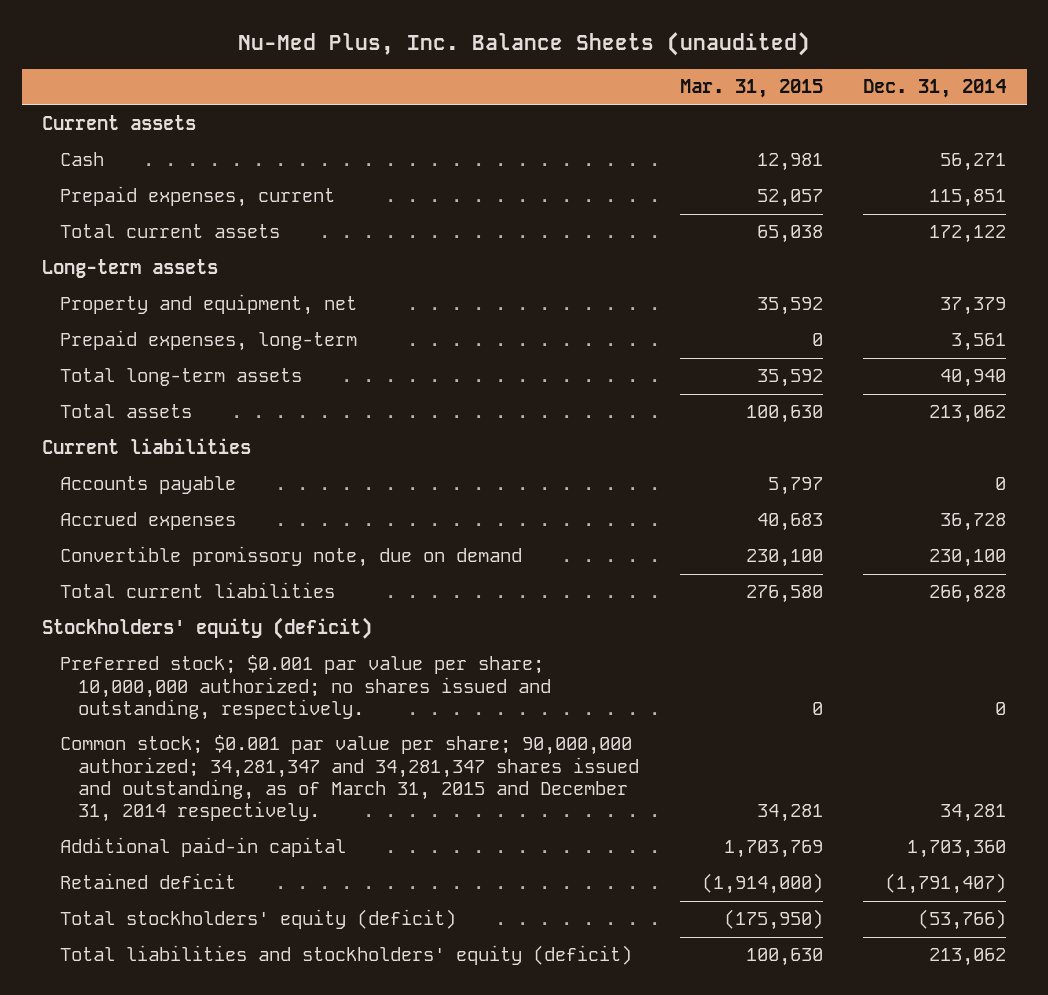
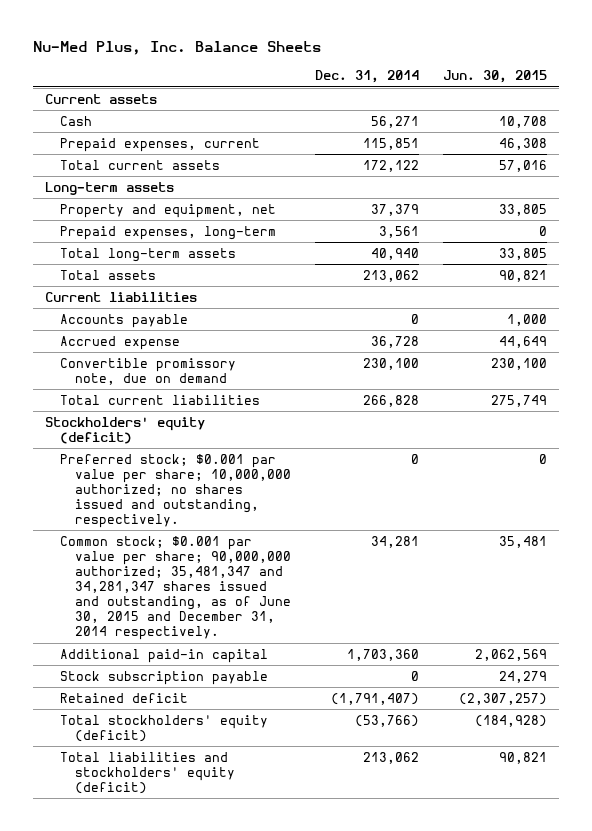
- Nu-Med Plus, Inc. Balance Sheets (unaudited)
+ Nu-Med Plus, Inc. Balance Sheets
- | Mar. 31, 2015 | Dec. 31, 2014
+ | Dec. 31, 2014 | Jun. 30, 2015
- Accrued expenses | 40,683 | 36,728
+ Accrued expense | 36,728 | 44,649
- Common stock; $0.001 par value per share; 90,000,000 authorized; 34,281,347 and 34,281,347 shares issued and outstanding, as of March 31, 2015 and December 31, 2014 respectively. | 34,281 | 34,281
+ Common stock; $0.001 par value per share; 90,000,000 authorized; 35,481,347 and 34,281,347 shares issued and outstanding, as of June 30, 2015 and December 31, 2014 respectively. | 34,281 | 35,481
+ Stock subscription payable | 0 | 24,279

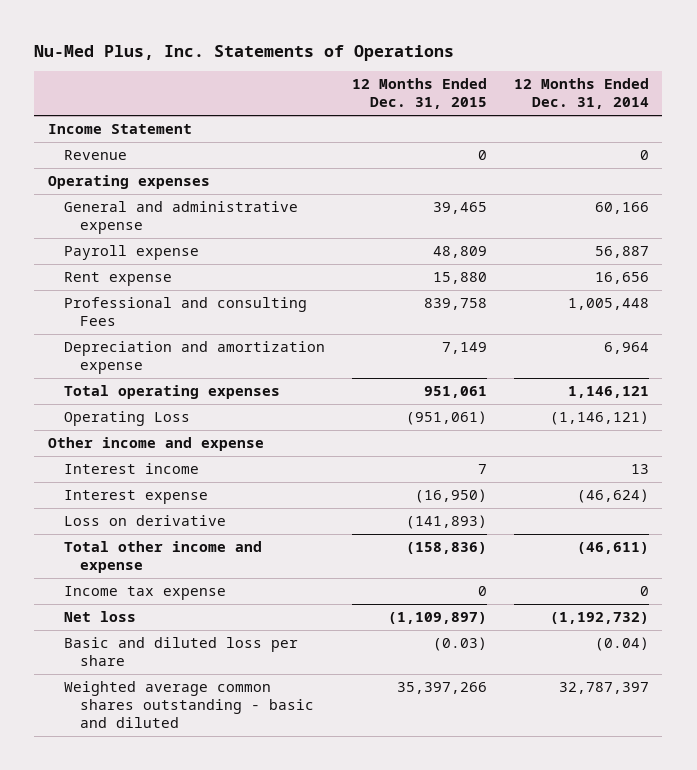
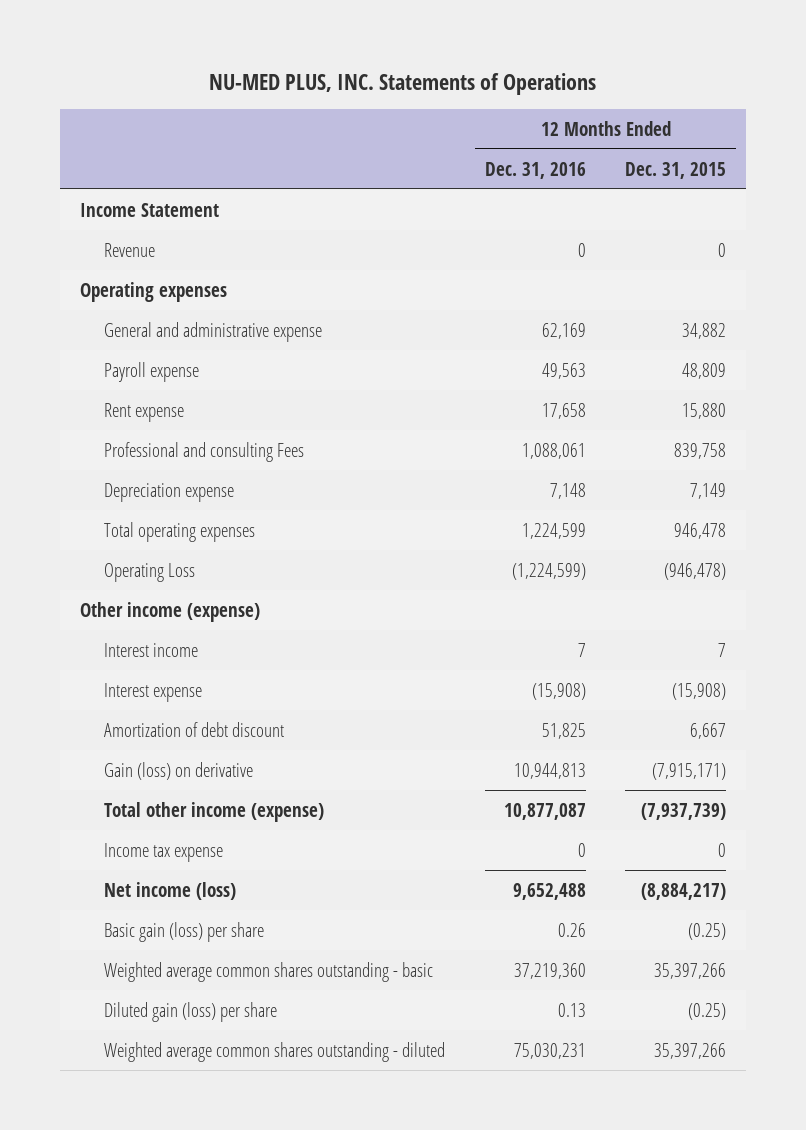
- Nu-Med Plus, Inc. Statements of Operations
+ NU-MED PLUS, INC. Statements of Operations
- | 12 Months Ended Dec. 31, 2015 | 12 Months Ended Dec. 31, 2014
+ | 12 Months Ended Dec. 31, 2016 | 12 Months Ended Dec. 31, 2015
- General and administrative expense | 39,465 | 60,166
+ General and administrative expense | 62,169 | 34,882
- Depreciation and amortization expense | 7,149 | 6,964
- Total operating expenses | 951,061 | 1,146,121
- Operating Loss | (951,061) | (1,146,121)
- Other income and expense
+ Depreciation expense | 7,148 | 7,149
+ Total operating expenses | 1,224,599 | 946,478
+ Operating Loss | (1,224,599) | (946,478)
+ Other income (expense)
- Interest expense | (16,950) | (46,624)
- Loss on derivative | (141,893) |
- Total other income and expense | (158,836) | (46,611)
+ Interest expense | (15,908) | (15,908)
+ Amortization of debt discount | 51,825 | 6,667
+ Gain (loss) on derivative | 10,944,813 | (7,915,171)
+ Total other income (expense) | 10,877,087 | (7,937,739)
- Net loss | (1,109,897) | (1,192,732)
- Basic and diluted loss per share | (0.03) | (0.04)
- Weighted average common shares outstanding - basic and diluted | 35,397,266 | 32,787,397
+ Net income (loss) | 9,652,488 | (8,884,217)
+ Basic gain (loss) per share | 0.26 | (0.25)
+ Weighted average common shares outstanding - basic | 37,219,360 | 35,397,266
+ Diluted gain (loss) per share | 0.13 | (0.25)
+ Weighted average common shares outstanding - diluted | 75,030,231 | 35,397,266

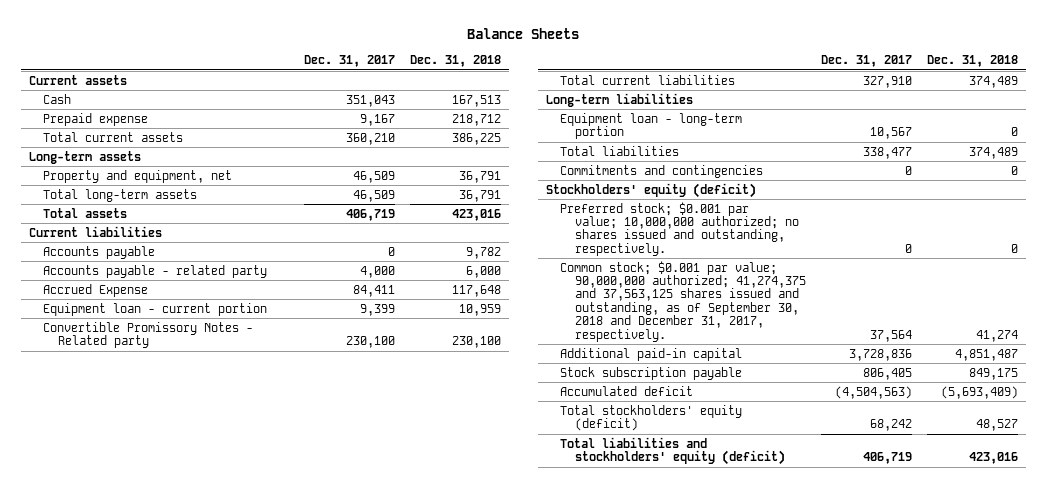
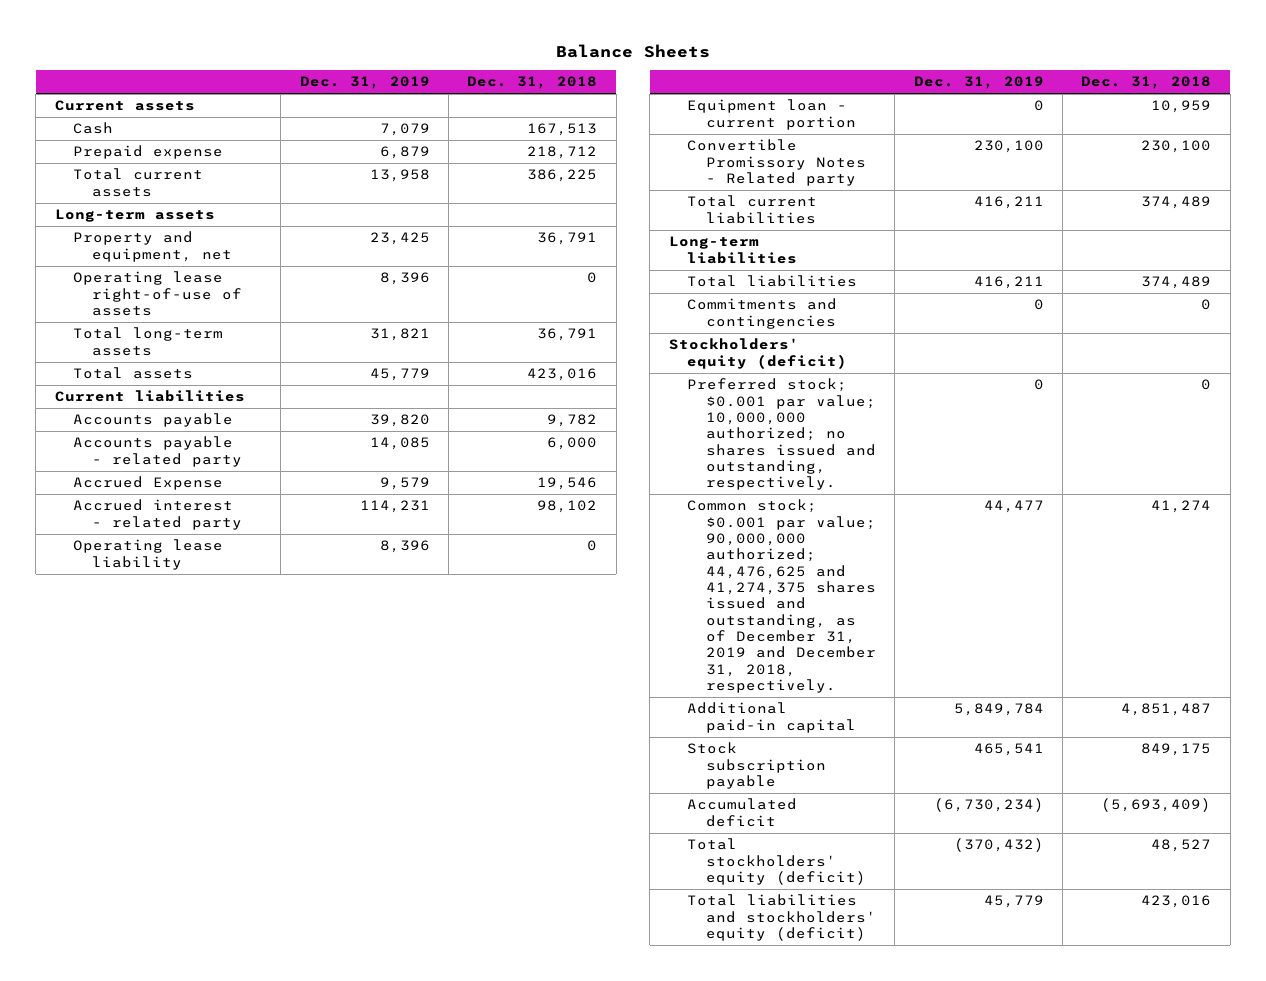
- | Dec. 31, 2017 | Dec. 31, 2018
+ | Dec. 31, 2019 | Dec. 31, 2018
+ Operating lease right-of-use of assets | 8,396 | 0
- Accrued Expense | 84,411 | 117,648
+ Accrued Expense | 9,579 | 19,546
+ Accrued interest - related party | 114,231 | 98,102
+ Operating lease liability | 8,396 | 0
- Equipment loan - long-term portion | 10,567 | 0
- Common stock; $0.001 par value; 90,000,000 authorized; 41,274,375 and 37,563,125 shares issued and outstanding, as of September 30, 2018 and December 31, 2017, respectively. | 37,564 | 41,274
+ Common stock; $0.001 par value; 90,000,000 authorized; 44,476,625 and 41,274,375 shares issued and outstanding, as of December 31, 2019 and December 31, 2018, respectively. | 44,477 | 41,274

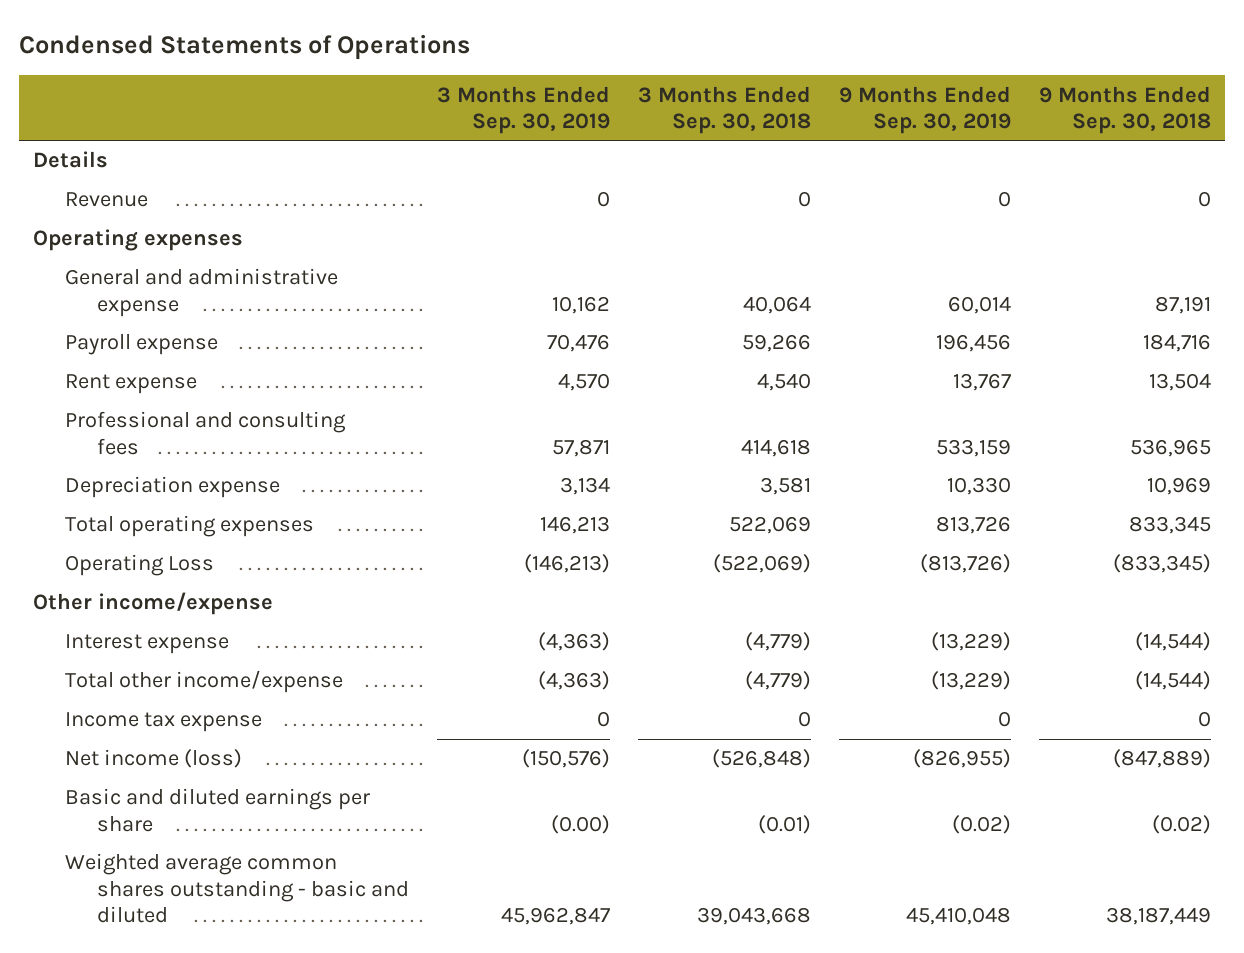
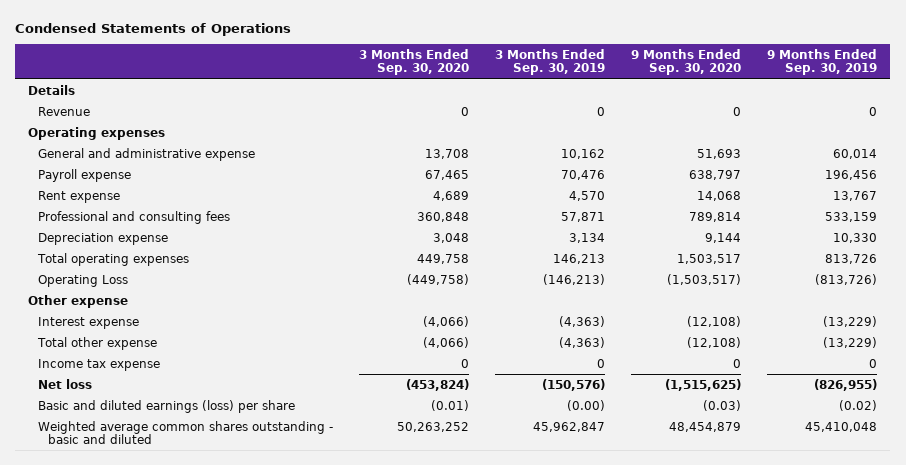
- | 3 Months Ended Sep. 30, 2019 | 3 Months Ended Sep. 30, 2018 | 9 Months Ended Sep. 30, 2019 | 9 Months Ended Sep. 30, 2018
+ | 3 Months Ended Sep. 30, 2020 | 3 Months Ended Sep. 30, 2019 | 9 Months Ended Sep. 30, 2020 | 9 Months Ended Sep. 30, 2019
- Other income/expense
+ Other expense
- Total other income/expense | (4,363) | (4,779) | (13,229) | (14,544)
+ Total other expense | (4,066) | (4,363) | (12,108) | (13,229)
- Net income (loss) | (150,576) | (526,848) | (826,955) | (847,889)
- Basic and diluted earnings per share | (0.00) | (0.01) | (0.02) | (0.02)
+ Net loss | (453,824) | (150,576) | (1,515,625) | (826,955)
+ Basic and diluted earnings (loss) per share | (0.01) | (0.00) | (0.03) | (0.02)

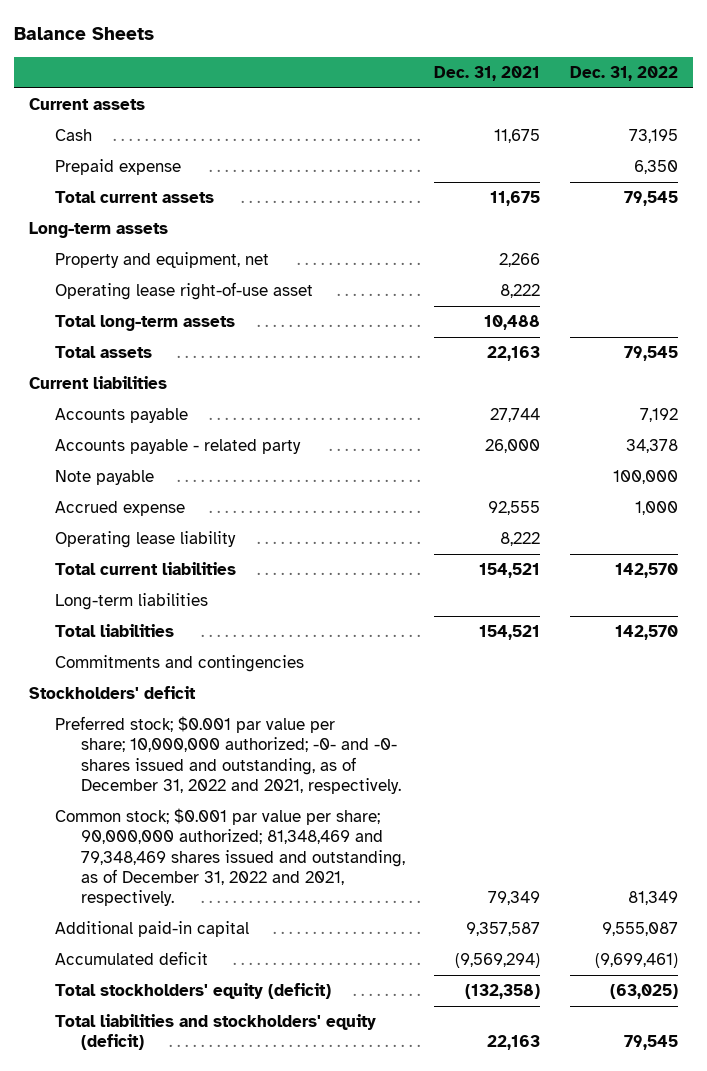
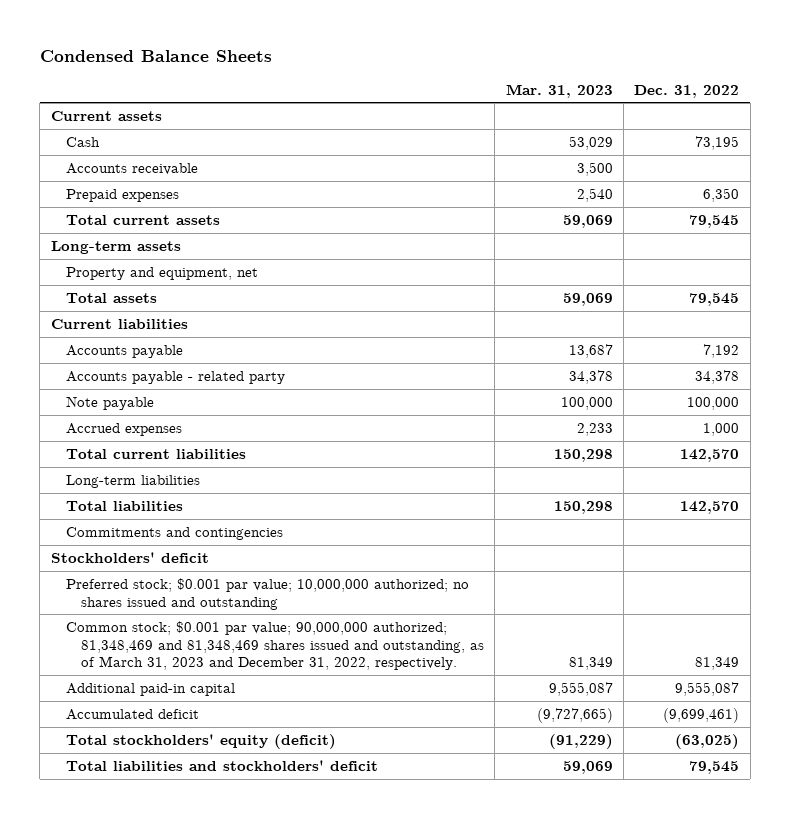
- Balance Sheets
+ Condensed Balance Sheets
- | Dec. 31, 2021 | Dec. 31, 2022
+ | Mar. 31, 2023 | Dec. 31, 2022
- Prepaid expense | | 6,350
+ Accounts receivable | 3,500 |
+ Prepaid expenses | 2,540 | 6,350
- Operating lease right-of-use asset | 8,222 |
- Total long-term assets | 10,488 |
- Accrued expense | 92,555 | 1,000
- Operating lease liability | 8,222 |
+ Accrued expenses | 2,233 | 1,000
- Preferred stock; $0.001 par value per share; 10,000,000 authorized; -0- and -0- shares issued and outstanding, as of December 31, 2022 and 2021, respectively.
- Common stock; $0.001 par value per share; 90,000,000 authorized; 81,348,469 and 79,348,469 shares issued and outstanding, as of December 31, 2022 and 2021, respectively. | 79,349 | 81,349
+ Preferred stock; $0.001 par value; 10,000,000 authorized; no shares issued and outstanding
+ Common stock; $0.001 par value; 90,000,000 authorized; 81,348,469 and 81,348,469 shares issued and outstanding, as of March 31, 2023 and December 31, 2022, respectively. | 81,349 | 81,349
- Total liabilities and stockholders' equity (deficit) | 22,163 | 79,545
+ Total liabilities and stockholders' deficit | 59,069 | 79,545

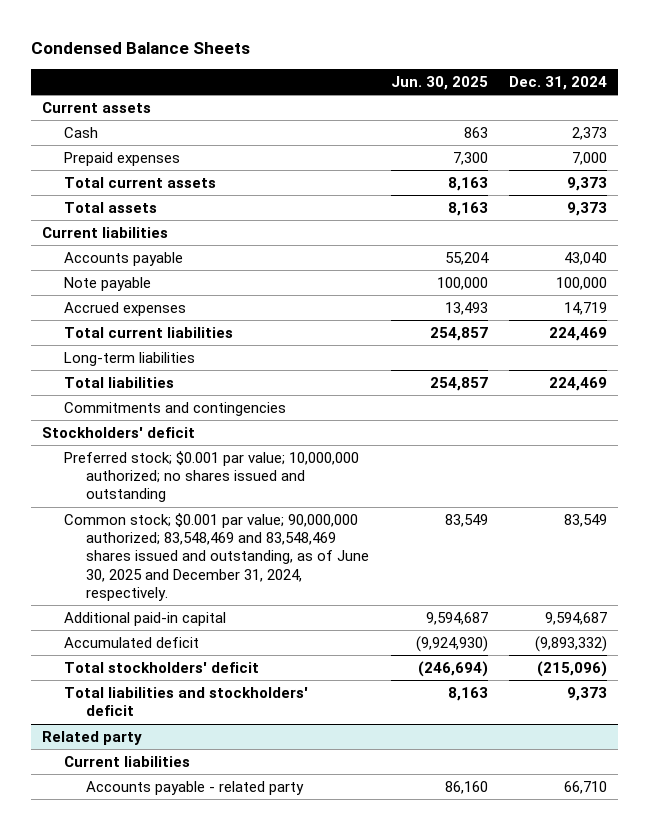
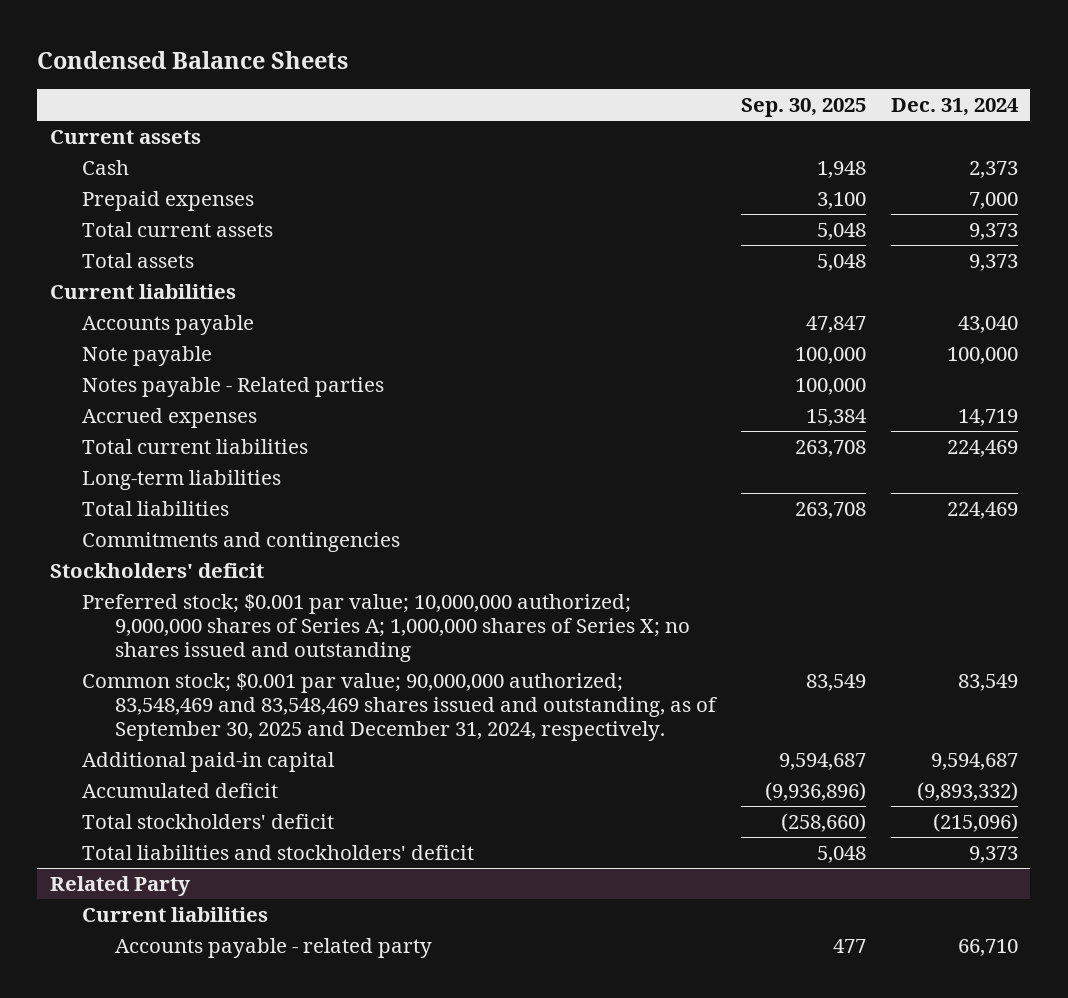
- | Jun. 30, 2025 | Dec. 31, 2024
+ | Sep. 30, 2025 | Dec. 31, 2024
+ Notes payable - Related parties | 100,000 |
- Preferred stock; $0.001 par value; 10,000,000 authorized; no shares issued and outstanding
- Common stock; $0.001 par value; 90,000,000 authorized; 83,548,469 and 83,548,469 shares issued and outstanding, as of June 30, 2025 and December 31, 2024, respectively. | 83,549 | 83,549
+ Preferred stock; $0.001 par value; 10,000,000 authorized; 9,000,000 shares of Series A; 1,000,000 shares of Series X; no shares issued and outstanding
+ Common stock; $0.001 par value; 90,000,000 authorized; 83,548,469 and 83,548,469 shares issued and outstanding, as of September 30, 2025 and December 31, 2024, respectively. | 83,549 | 83,549
- Related party
+ Related Party

